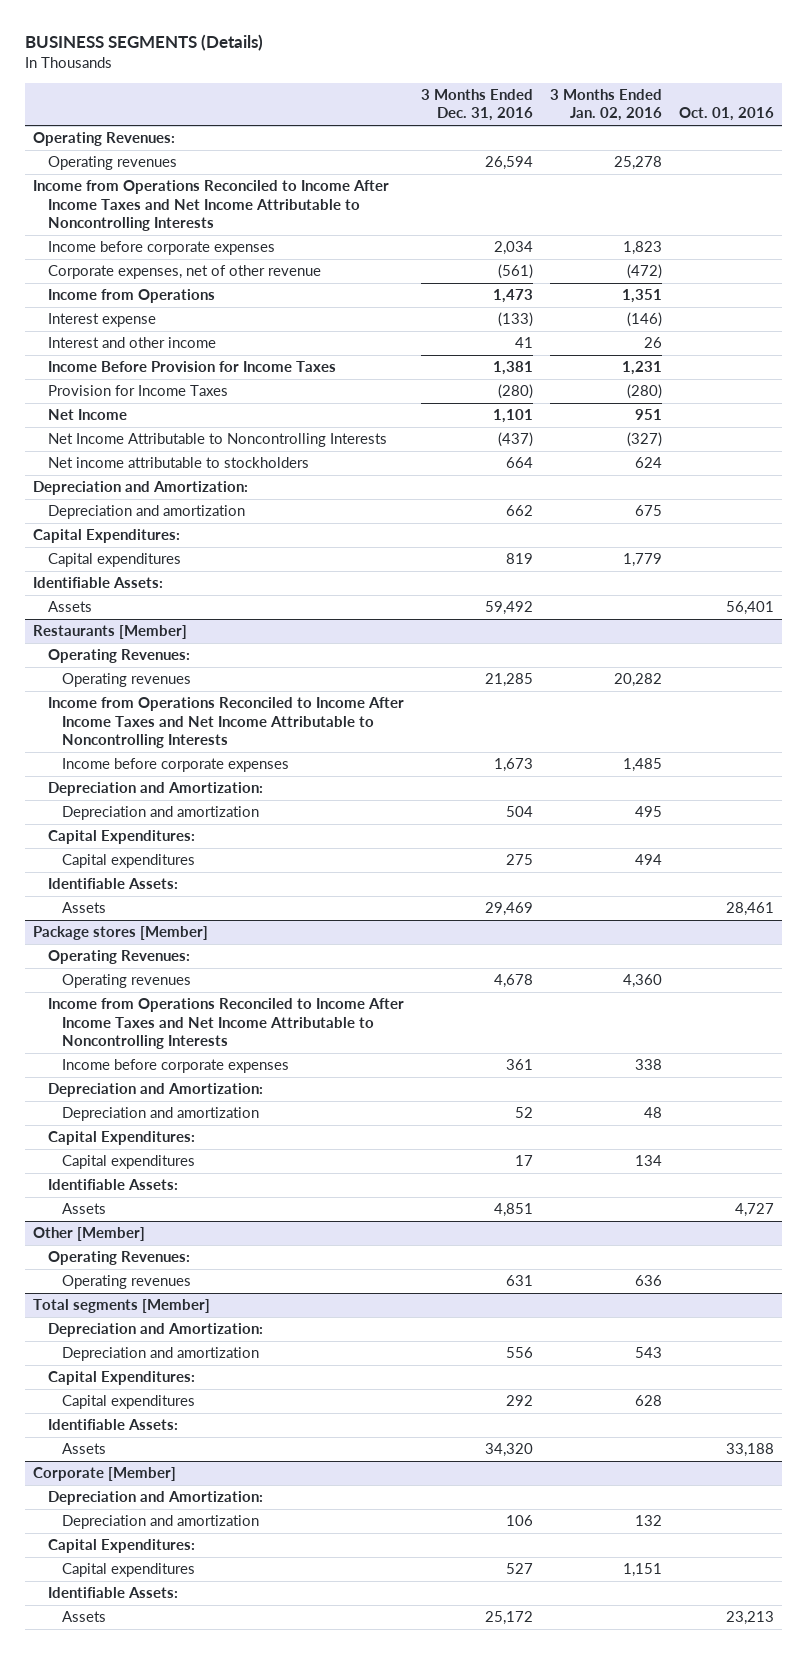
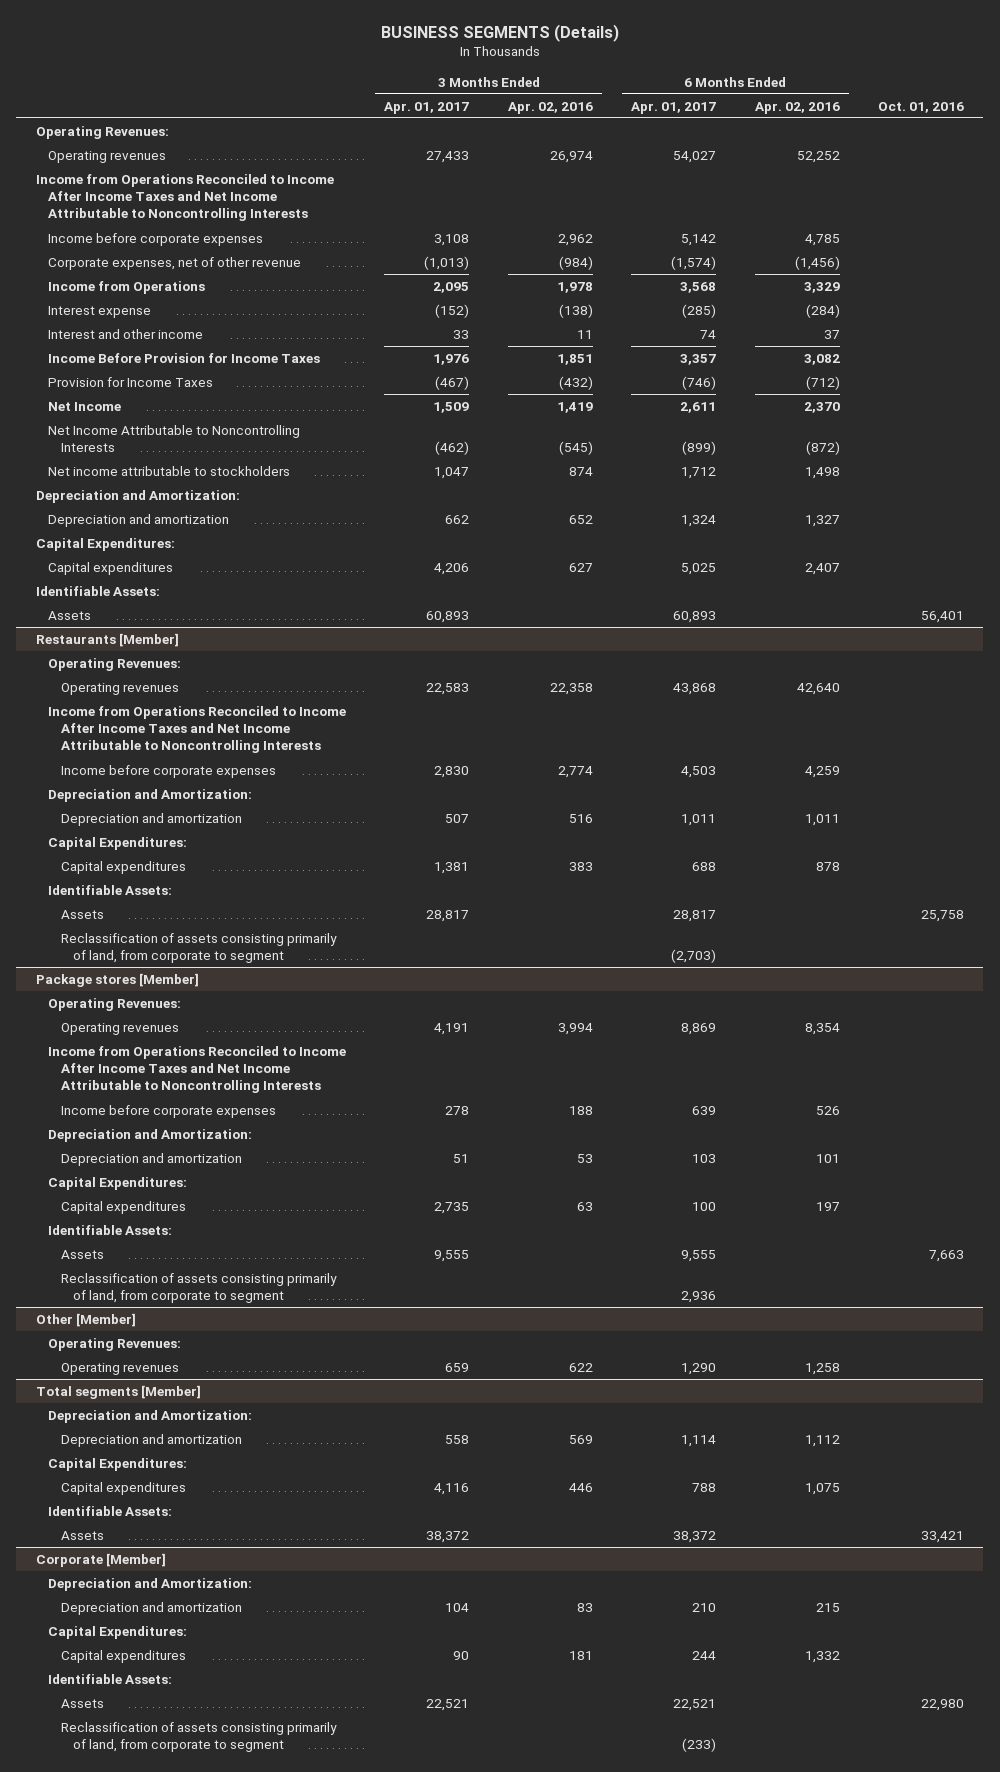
- | 3 Months Ended Dec. 31, 2016 | 3 Months Ended Jan. 02, 2016 | Oct. 01, 2016
+ | 3 Months Ended Apr. 01, 2017 | 3 Months Ended Apr. 02, 2016 | 6 Months Ended Apr. 01, 2017 | 6 Months Ended Apr. 02, 2016 | Oct. 01, 2016
@ Restaurants [Member]
- Assets | 29,469 | | 28,461
+ Assets | 28,817 | | 28,817 | | 25,758
+ Reclassification of assets consisting primarily of land, from corporate to segment | | | (2,703) | |
@ Package stores [Member]
- Assets | 4,851 | | 4,727
+ Assets | 9,555 | | 9,555 | | 7,663
+ Reclassification of assets consisting primarily of land, from corporate to segment | | | 2,936 | |
@ Total segments [Member]
- Assets | 34,320 | | 33,188
+ Assets | 38,372 | | 38,372 | | 33,421
@ Corporate [Member]
- Assets | 25,172 | | 23,213
+ Assets | 22,521 | | 22,521 | | 22,980
+ Reclassification of assets consisting primarily of land, from corporate to segment | | | (233) | |

